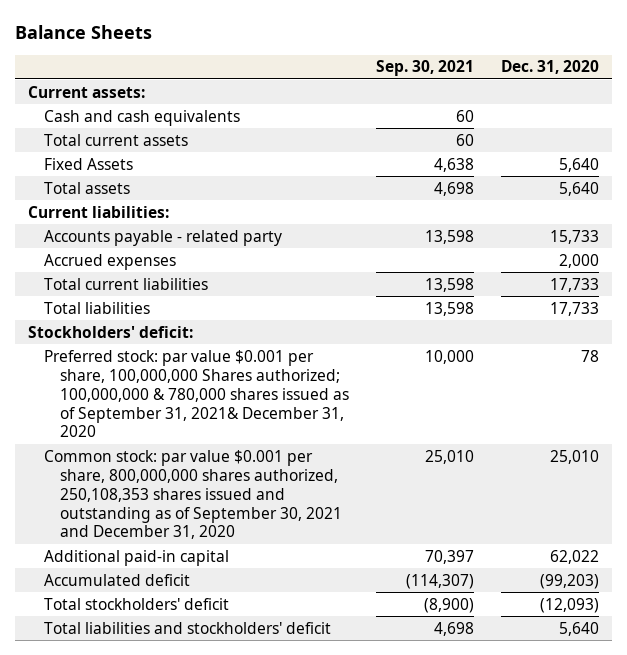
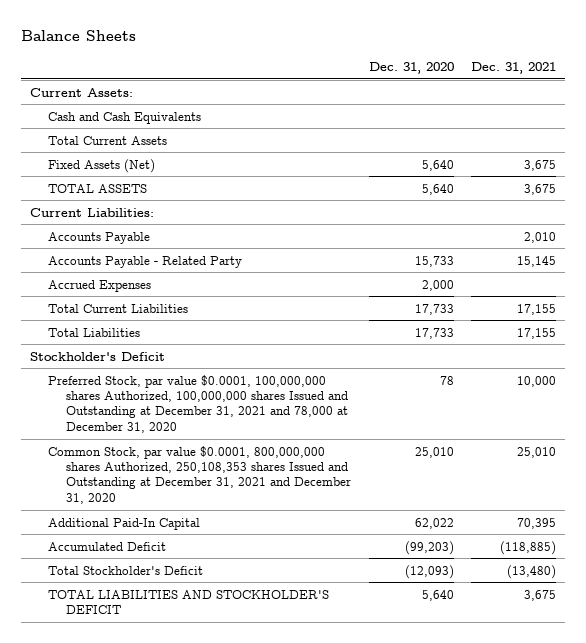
- | Sep. 30, 2021 | Dec. 31, 2020
+ | Dec. 31, 2020 | Dec. 31, 2021
- Current assets:
- Cash and cash equivalents | 60 |
- Total current assets | 60 |
- Fixed Assets | 4,638 | 5,640
- Total assets | 4,698 | 5,640
- Current liabilities:
- Accounts payable - related party | 13,598 | 15,733
- Accrued expenses | | 2,000
- Total current liabilities | 13,598 | 17,733
- Total liabilities | 13,598 | 17,733
- Stockholders' deficit:
- Preferred stock: par value $0.001 per share, 100,000,000 Shares authorized; 100,000,000 & 780,000 shares issued as of September 31, 2021& December 31, 2020 | 10,000 | 78
- Common stock: par value $0.001 per share, 800,000,000 shares authorized, 250,108,353 shares issued and outstanding as of September 30, 2021 and December 31, 2020 | 25,010 | 25,010
- Additional paid-in capital | 70,397 | 62,022
- Accumulated deficit | (114,307) | (99,203)
- Total stockholders' deficit | (8,900) | (12,093)
- Total liabilities and stockholders' deficit | 4,698 | 5,640
+ Current Assets:
+ Cash and Cash Equivalents
+ Total Current Assets
+ Fixed Assets (Net) | 5,640 | 3,675
+ TOTAL ASSETS | 5,640 | 3,675
+ Current Liabilities:
+ Accounts Payable | | 2,010
+ Accounts Payable - Related Party | 15,733 | 15,145
+ Accrued Expenses | 2,000 |
+ Total Current Liabilities | 17,733 | 17,155
+ Total Liabilities | 17,733 | 17,155
+ Stockholder's Deficit
+ Preferred Stock, par value $0.0001, 100,000,000 shares Authorized, 100,000,000 shares Issued and Outstanding at December 31, 2021 and 78,000 at December 31, 2020 | 78 | 10,000
+ Common Stock, par value $0.0001, 800,000,000 shares Authorized, 250,108,353 shares Issued and Outstanding at December 31, 2021 and December 31, 2020 | 25,010 | 25,010
+ Additional Paid-In Capital | 62,022 | 70,395
+ Accumulated Deficit | (99,203) | (118,885)
+ Total Stockholder's Deficit | (12,093) | (13,480)
+ TOTAL LIABILITIES AND STOCKHOLDER'S DEFICIT | 5,640 | 3,675

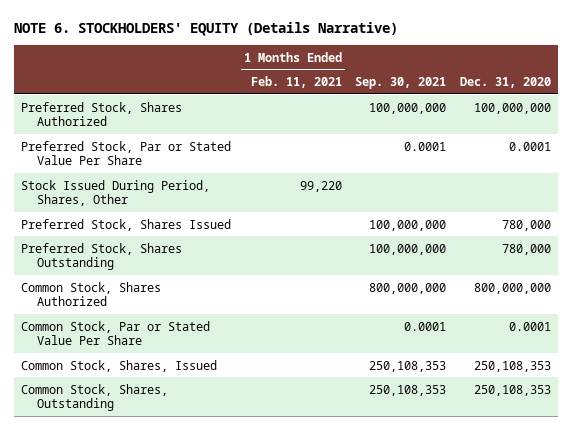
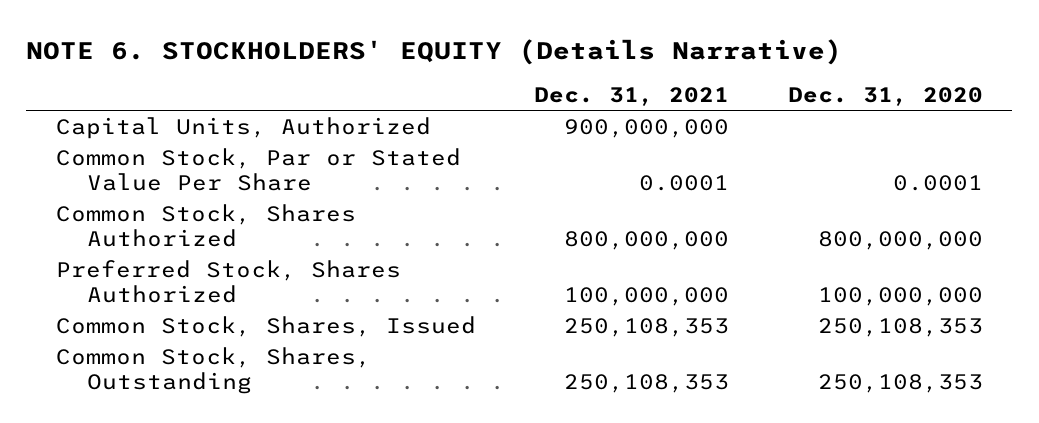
- | 1 Months Ended Feb. 11, 2021 | Sep. 30, 2021 | Dec. 31, 2020
+ | Dec. 31, 2021 | Dec. 31, 2020
- Preferred Stock, Par or Stated Value Per Share | | 0.0001 | 0.0001
- Stock Issued During Period, Shares, Other | 99,220 | |
- Preferred Stock, Shares Issued | | 100,000,000 | 780,000
- Preferred Stock, Shares Outstanding | | 100,000,000 | 780,000
+ Capital Units, Authorized | 900,000,000 |
moved down: Common Stock, Shares Authorized | 800,000,000 | 800,000,000
moved down: Preferred Stock, Shares Authorized | 100,000,000 | 100,000,000

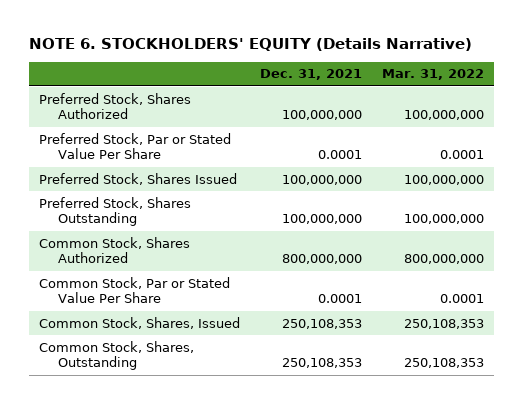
- | Dec. 31, 2021 | Dec. 31, 2020
+ | Dec. 31, 2021 | Mar. 31, 2022
- Capital Units, Authorized | 900,000,000 |
+ Preferred Stock, Par or Stated Value Per Share | 0.0001 | 0.0001
+ Preferred Stock, Shares Issued | 100,000,000 | 100,000,000
+ Preferred Stock, Shares Outstanding | 100,000,000 | 100,000,000
moved down: Common Stock, Shares Authorized | 800,000,000 | 800,000,000
moved down: Common Stock, Par or Stated Value Per Share | 0.0001 | 0.0001

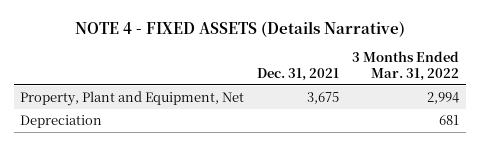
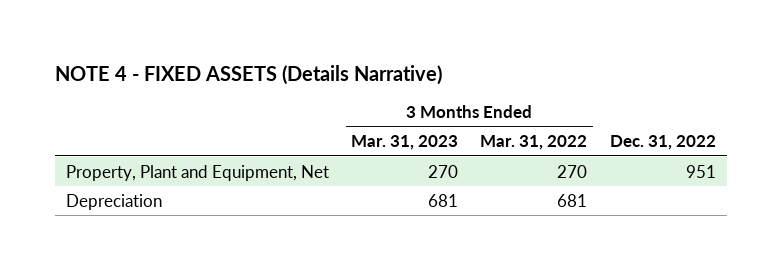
- | Dec. 31, 2021 | 3 Months Ended Mar. 31, 2022
+ | 3 Months Ended Mar. 31, 2023 | 3 Months Ended Mar. 31, 2022 | Dec. 31, 2022
- Property, Plant and Equipment, Net | 3,675 | 2,994
+ Property, Plant and Equipment, Net | 270 | 270 | 951

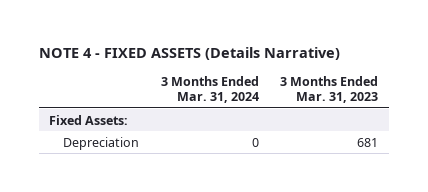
- | 3 Months Ended Mar. 31, 2023 | 3 Months Ended Mar. 31, 2022 | Dec. 31, 2022
+ | 3 Months Ended Mar. 31, 2024 | 3 Months Ended Mar. 31, 2023
- Property, Plant and Equipment, Net | 270 | 270 | 951
+ Fixed Assets:

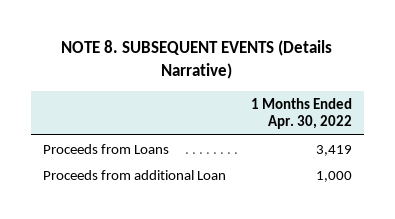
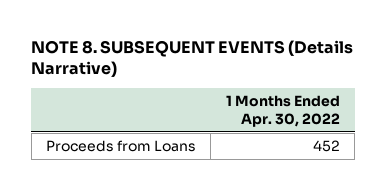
- Proceeds from Loans | 3,419
- Proceeds from additional Loan | 1,000
+ Proceeds from Loans | 452

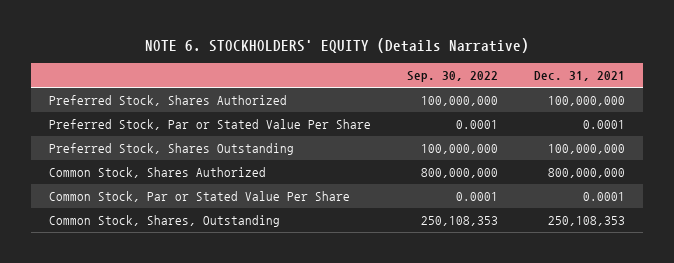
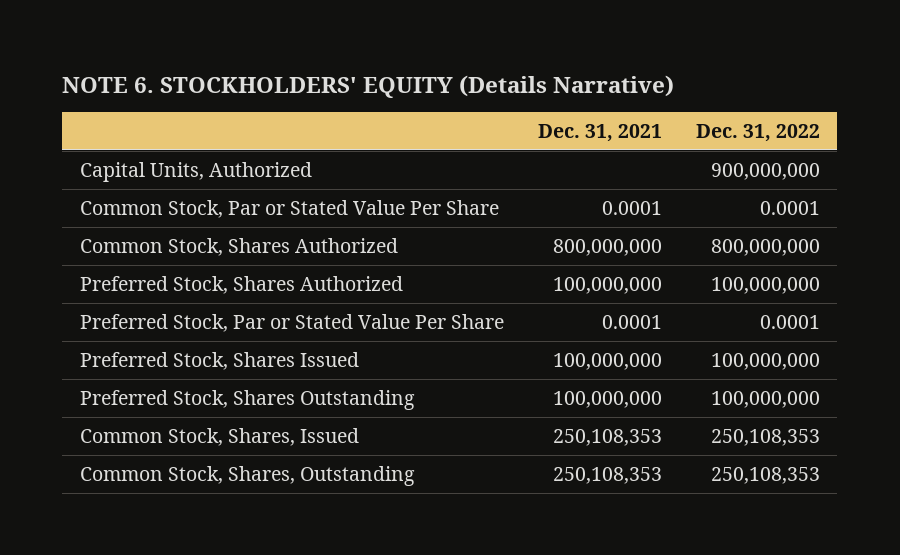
- | Sep. 30, 2022 | Dec. 31, 2021
+ | Dec. 31, 2021 | Dec. 31, 2022
+ Capital Units, Authorized | | 900,000,000
moved up: Common Stock, Par or Stated Value Per Share | 0.0001 | 0.0001
moved up: Common Stock, Shares Authorized | 800,000,000 | 800,000,000
+ Preferred Stock, Shares Issued | 100,000,000 | 100,000,000
+ Common Stock, Shares, Issued | 250,108,353 | 250,108,353

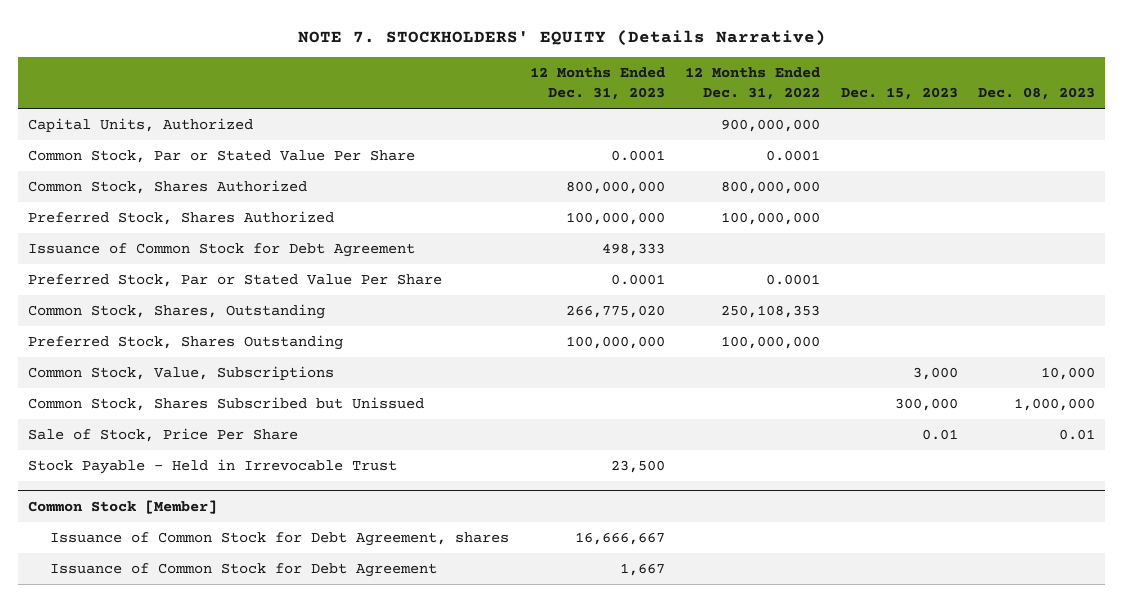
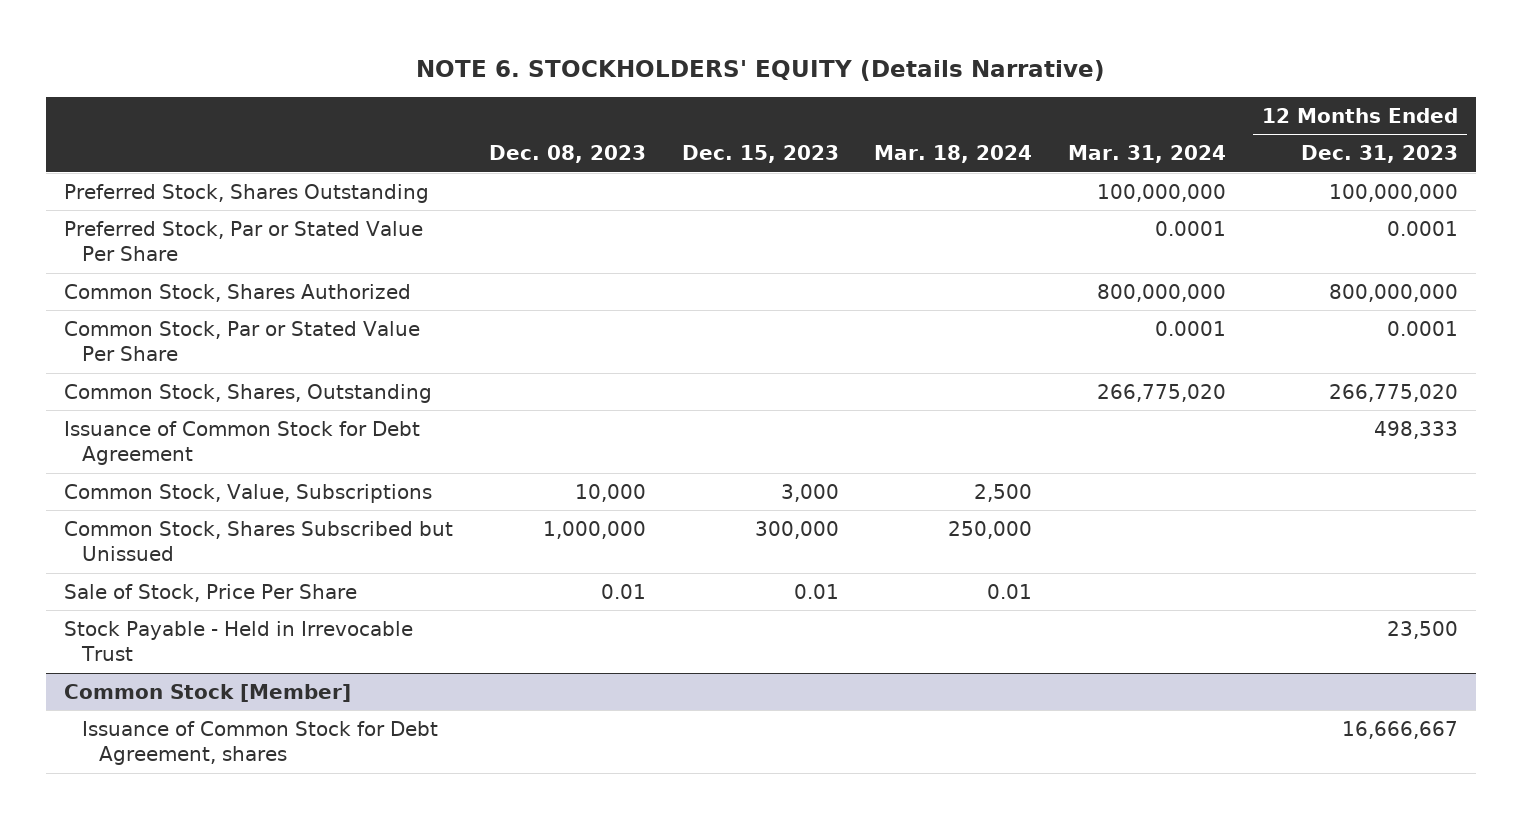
- NOTE 7. STOCKHOLDERS' EQUITY (Details Narrative)
+ NOTE 6. STOCKHOLDERS' EQUITY (Details Narrative)
- | 12 Months Ended Dec. 31, 2023 | 12 Months Ended Dec. 31, 2022 | Dec. 15, 2023 | Dec. 08, 2023
+ | Dec. 08, 2023 | Dec. 15, 2023 | Mar. 18, 2024 | Mar. 31, 2024 | 12 Months Ended Dec. 31, 2023
- Capital Units, Authorized | | 900,000,000 | |
- Preferred Stock, Shares Authorized | 100,000,000 | 100,000,000 | |
moved up: Preferred Stock, Shares Outstanding | | | | 100,000,000 | 100,000,000
moved down: Common Stock, Shares Authorized | | | | 800,000,000 | 800,000,000
moved down: Common Stock, Par or Stated Value Per Share | | | | 0.0001 | 0.0001
moved down: Issuance of Common Stock for Debt Agreement | | | | | 498,333
@ Common Stock [Member]
- Issuance of Common Stock for Debt Agreement | 1,667 | | |

